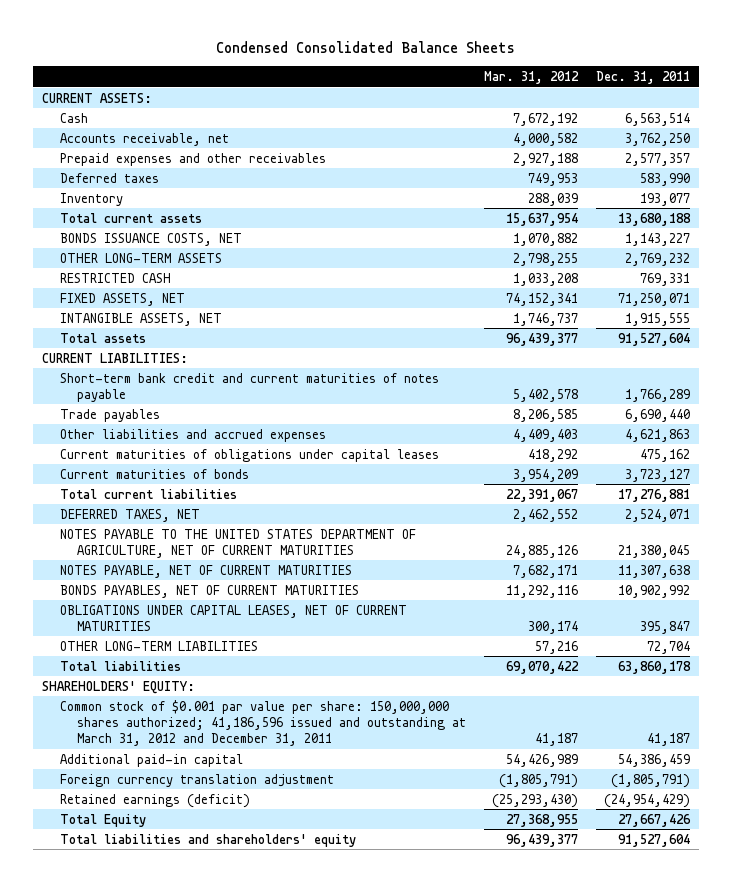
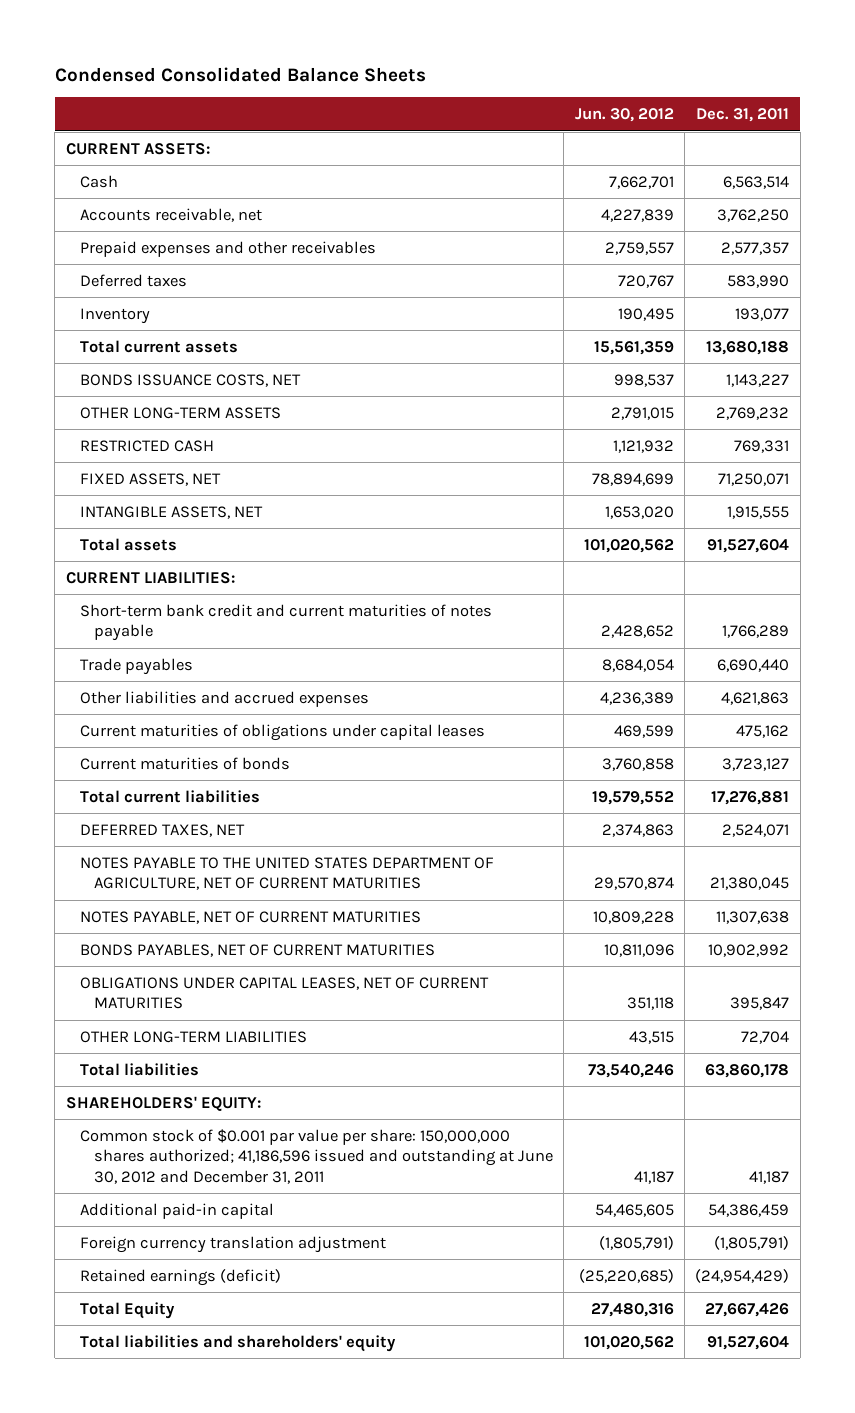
- | Mar. 31, 2012 | Dec. 31, 2011
+ | Jun. 30, 2012 | Dec. 31, 2011
- Common stock of $0.001 par value per share: 150,000,000 shares authorized; 41,186,596 issued and outstanding at March 31, 2012 and December 31, 2011 | 41,187 | 41,187
+ Common stock of $0.001 par value per share: 150,000,000 shares authorized; 41,186,596 issued and outstanding at June 30, 2012 and December 31, 2011 | 41,187 | 41,187

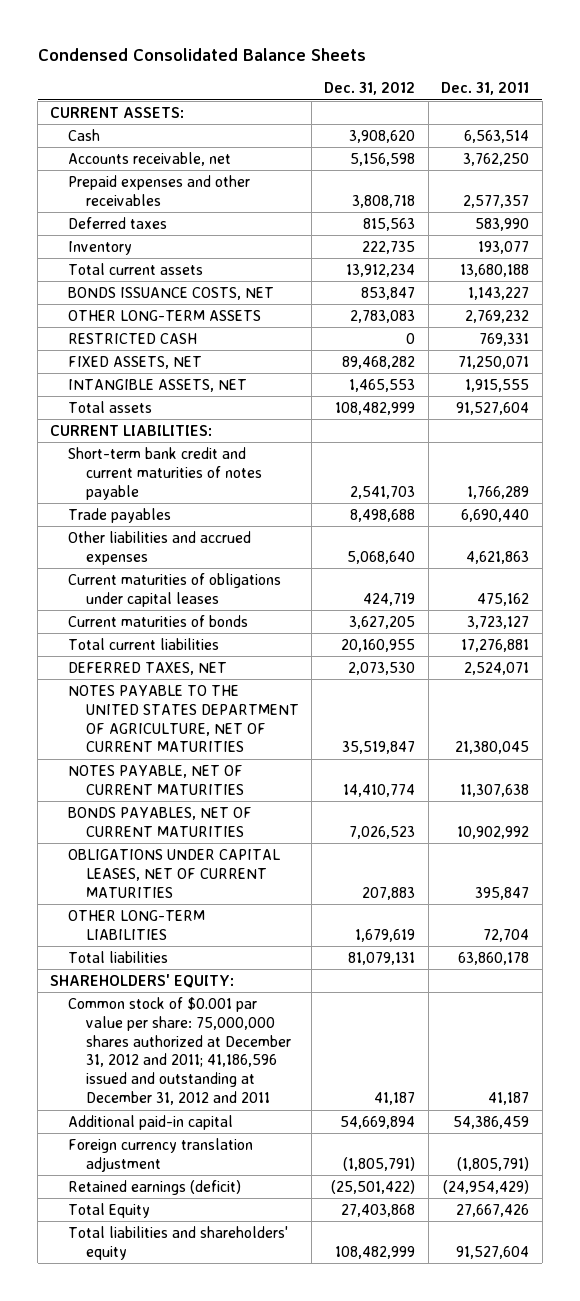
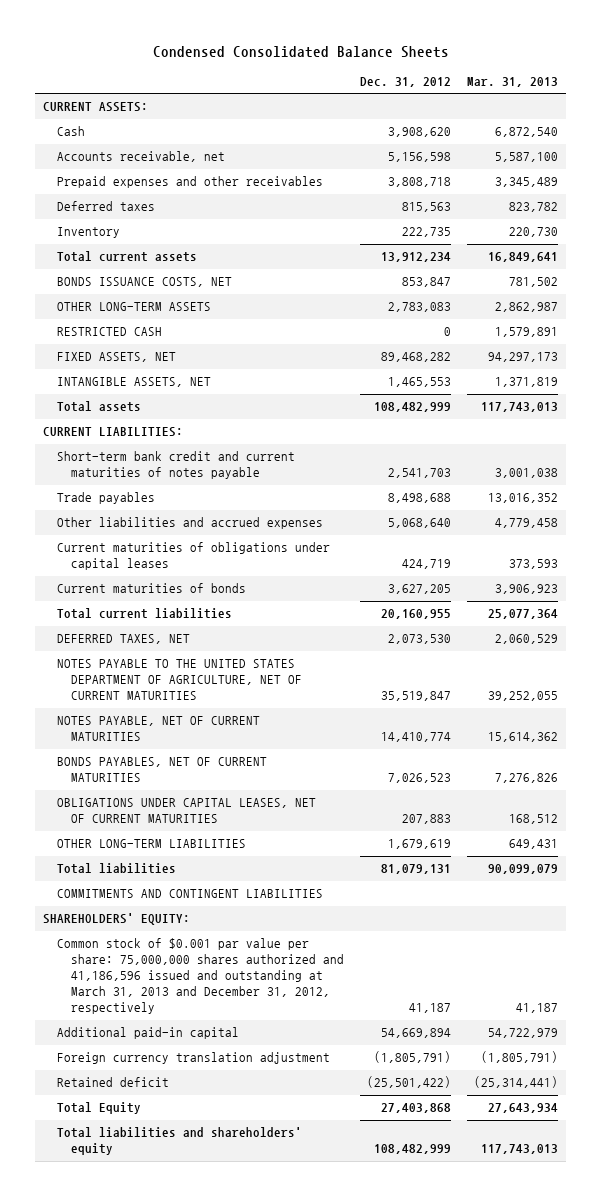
- | Dec. 31, 2012 | Dec. 31, 2011
+ | Dec. 31, 2012 | Mar. 31, 2013
+ COMMITMENTS AND CONTINGENT LIABILITIES
- Common stock of $0.001 par value per share: 75,000,000 shares authorized at December 31, 2012 and 2011; 41,186,596 issued and outstanding at December 31, 2012 and 2011 | 41,187 | 41,187
+ Common stock of $0.001 par value per share: 75,000,000 shares authorized and 41,186,596 issued and outstanding at March 31, 2013 and December 31, 2012, respectively | 41,187 | 41,187
- Retained earnings (deficit) | (25,501,422) | (24,954,429)
+ Retained deficit | (25,501,422) | (25,314,441)

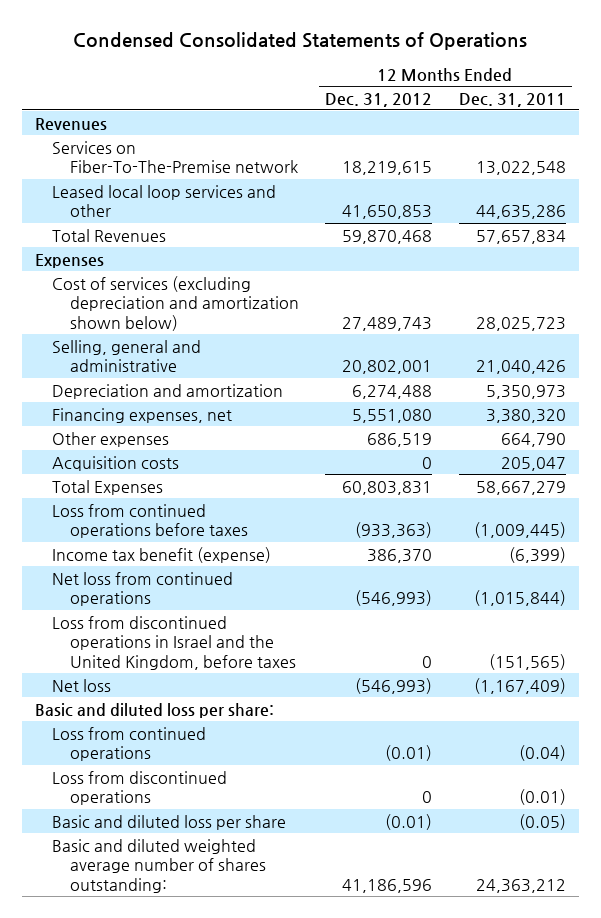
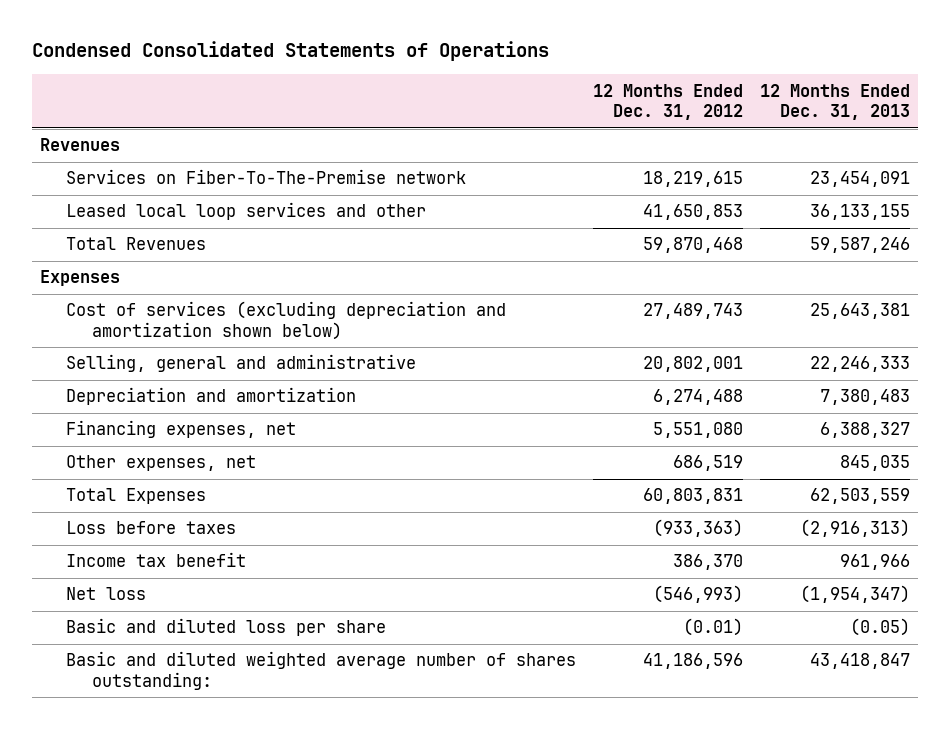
- | 12 Months Ended Dec. 31, 2012 | 12 Months Ended Dec. 31, 2011
+ | 12 Months Ended Dec. 31, 2012 | 12 Months Ended Dec. 31, 2013
- Other expenses | 686,519 | 664,790
- Acquisition costs | 0 | 205,047
+ Other expenses, net | 686,519 | 845,035
- Loss from continued operations before taxes | (933,363) | (1,009,445)
- Income tax benefit (expense) | 386,370 | (6,399)
- Net loss from continued operations | (546,993) | (1,015,844)
- Loss from discontinued operations in Israel and the United Kingdom, before taxes | 0 | (151,565)
+ Loss before taxes | (933,363) | (2,916,313)
+ Income tax benefit | 386,370 | 961,966
- Basic and diluted loss per share:
- Loss from continued operations | (0.01) | (0.04)
- Loss from discontinued operations | 0 | (0.01)

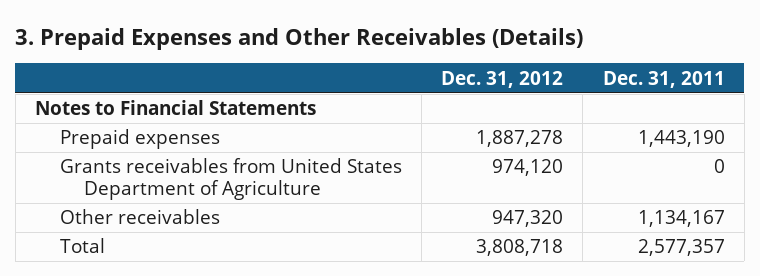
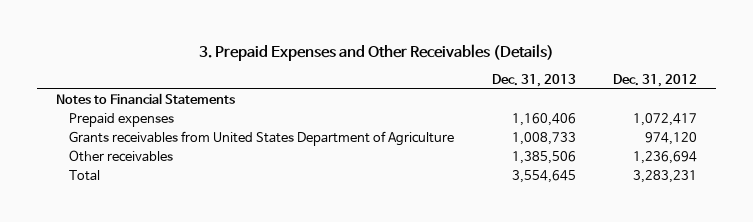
- | Dec. 31, 2012 | Dec. 31, 2011
+ | Dec. 31, 2013 | Dec. 31, 2012
- Prepaid expenses | 1,887,278 | 1,443,190
+ Prepaid expenses | 1,160,406 | 1,072,417
- Other receivables | 947,320 | 1,134,167
- Total | 3,808,718 | 2,577,357
+ Other receivables | 1,385,506 | 1,236,694
+ Total | 3,554,645 | 3,283,231

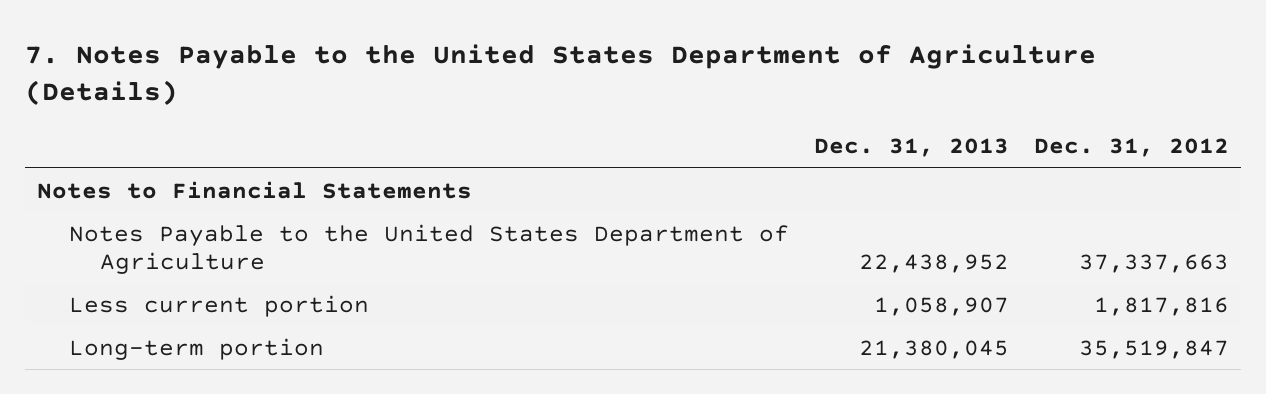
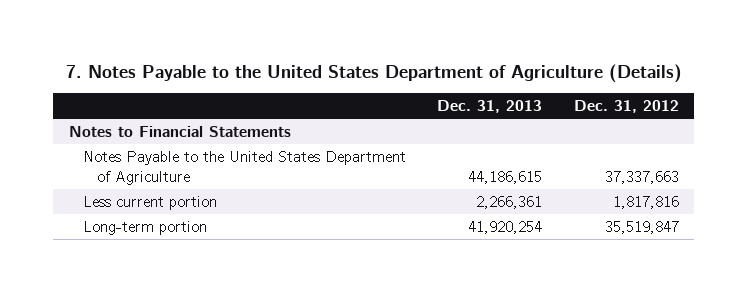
- Notes Payable to the United States Department of Agriculture | 22,438,952 | 37,337,663
- Less current portion | 1,058,907 | 1,817,816
- Long-term portion | 21,380,045 | 35,519,847
+ Notes Payable to the United States Department of Agriculture | 44,186,615 | 37,337,663
+ Less current portion | 2,266,361 | 1,817,816
+ Long-term portion | 41,920,254 | 35,519,847

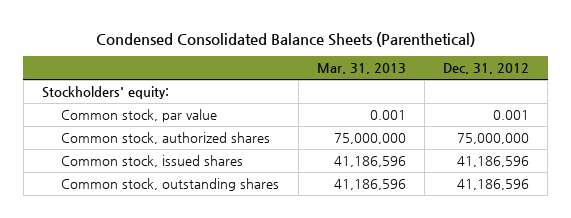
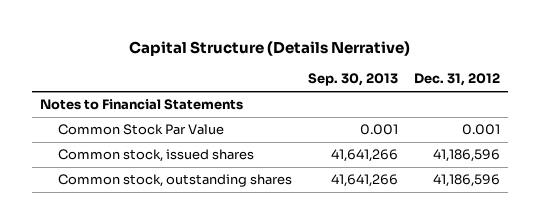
- Condensed Consolidated Balance Sheets (Parenthetical)
+ Capital Structure (Details Nerrative)
- | Mar. 31, 2013 | Dec. 31, 2012
+ | Sep. 30, 2013 | Dec. 31, 2012
- Stockholders' equity:
- Common stock, par value | 0.001 | 0.001
- Common stock, authorized shares | 75,000,000 | 75,000,000
+ Notes to Financial Statements
+ Common Stock Par Value | 0.001 | 0.001

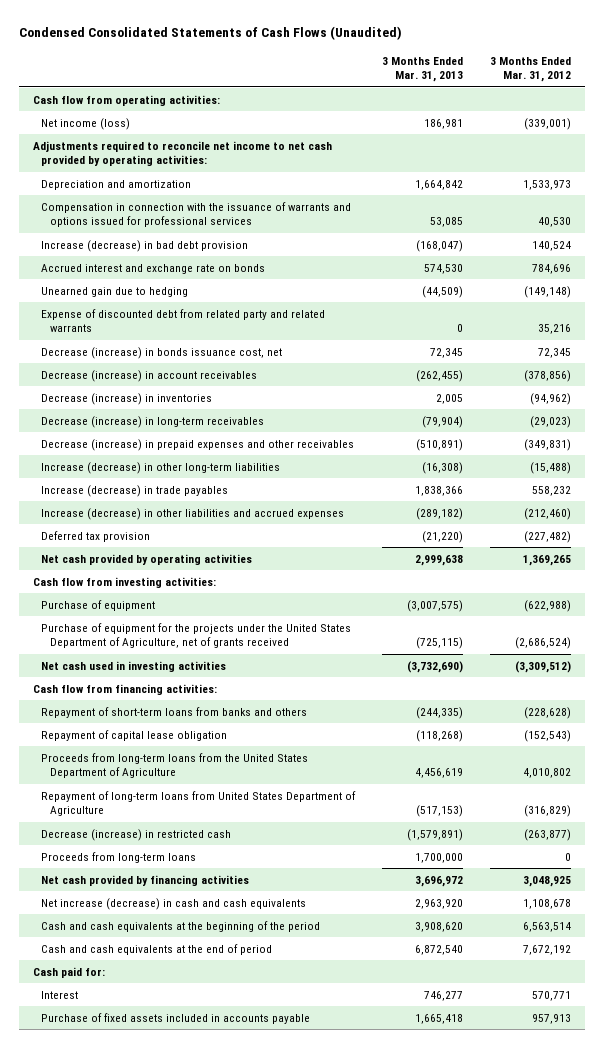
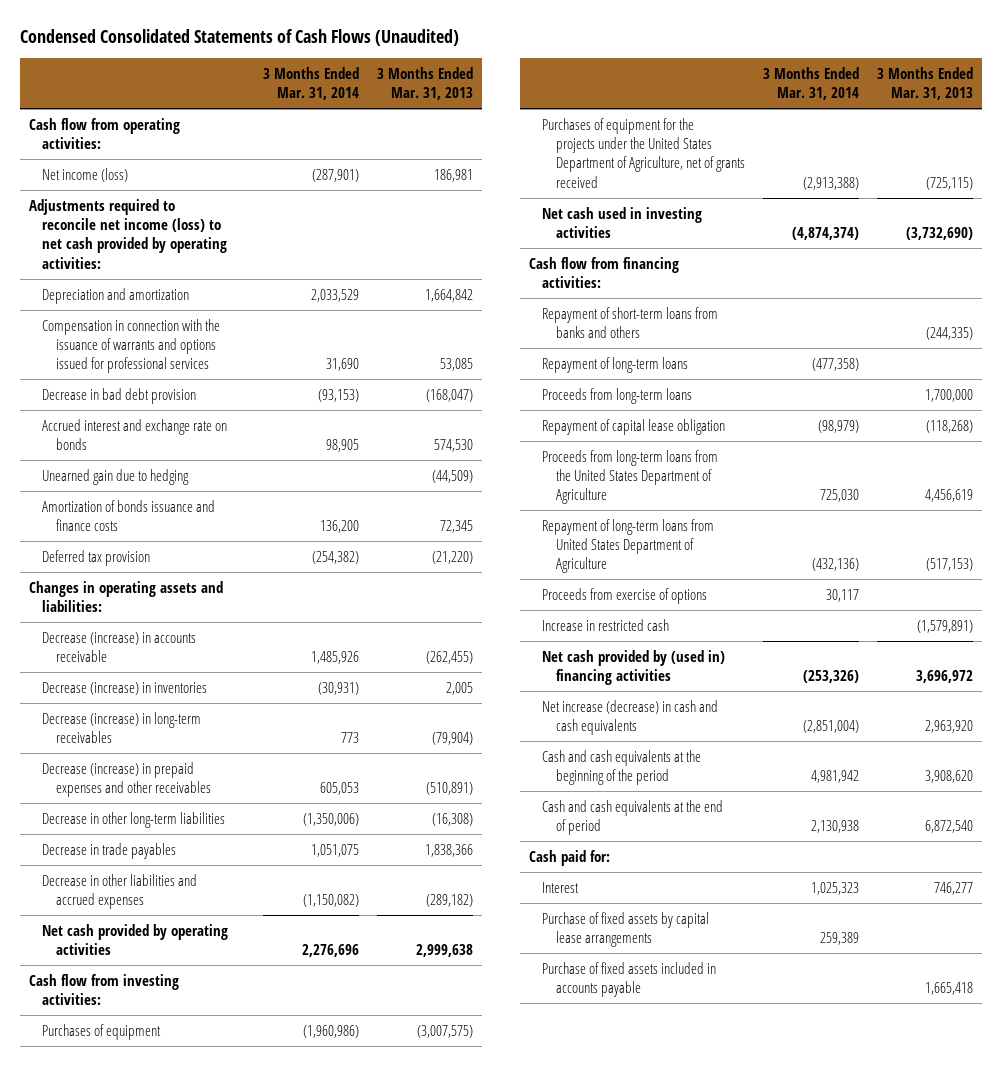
- | 3 Months Ended Mar. 31, 2013 | 3 Months Ended Mar. 31, 2012
+ | 3 Months Ended Mar. 31, 2014 | 3 Months Ended Mar. 31, 2013
- Adjustments required to reconcile net income to net cash provided by operating activities:
+ Adjustments required to reconcile net income (loss) to net cash provided by operating activities:
- Increase (decrease) in bad debt provision | (168,047) | 140,524
+ Decrease in bad debt provision | (93,153) | (168,047)
- Expense of discounted debt from related party and related warrants | 0 | 35,216
- Decrease (increase) in bonds issuance cost, net | 72,345 | 72,345
- Decrease (increase) in account receivables | (262,455) | (378,856)
+ Amortization of bonds issuance and finance costs | 136,200 | 72,345
moved up: Deferred tax provision | (254,382) | (21,220)
+ Changes in operating assets and liabilities:
+ Decrease (increase) in accounts receivable | 1,485,926 | (262,455)
- Increase (decrease) in other long-term liabilities | (16,308) | (15,488)
- Increase (decrease) in trade payables | 1,838,366 | 558,232
- Increase (decrease) in other liabilities and accrued expenses | (289,182) | (212,460)
+ Decrease in other long-term liabilities | (1,350,006) | (16,308)
+ Decrease in trade payables | 1,051,075 | 1,838,366
+ Decrease in other liabilities and accrued expenses | (1,150,082) | (289,182)
- Purchase of equipment | (3,007,575) | (622,988)
- Purchase of equipment for the projects under the United States Department of Agriculture, net of grants received | (725,115) | (2,686,524)
+ Purchases of equipment | (1,960,986) | (3,007,575)
+ Purchases of equipment for the projects under the United States Department of Agriculture, net of grants received | (2,913,388) | (725,115)
+ Repayment of long-term loans | (477,358) |
moved up: Proceeds from long-term loans | | 1,700,000
- Decrease (increase) in restricted cash | (1,579,891) | (263,877)
- Net cash provided by financing activities | 3,696,972 | 3,048,925
+ Proceeds from exercise of options | 30,117 |
+ Increase in restricted cash | | (1,579,891)
+ Net cash provided by (used in) financing activities | (253,326) | 3,696,972
+ Purchase of fixed assets by capital lease arrangements | 259,389 |

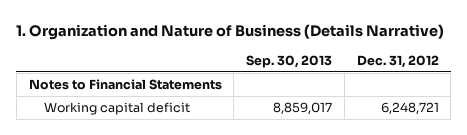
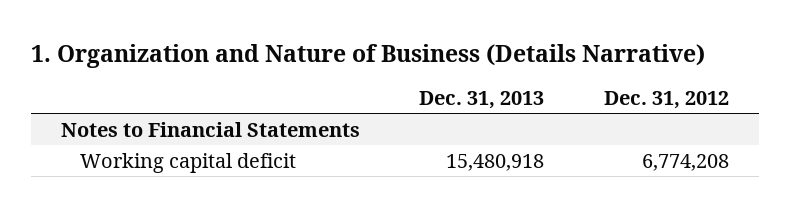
- | Sep. 30, 2013 | Dec. 31, 2012
+ | Dec. 31, 2013 | Dec. 31, 2012
- Working capital deficit | 8,859,017 | 6,248,721
+ Working capital deficit | 15,480,918 | 6,774,208

